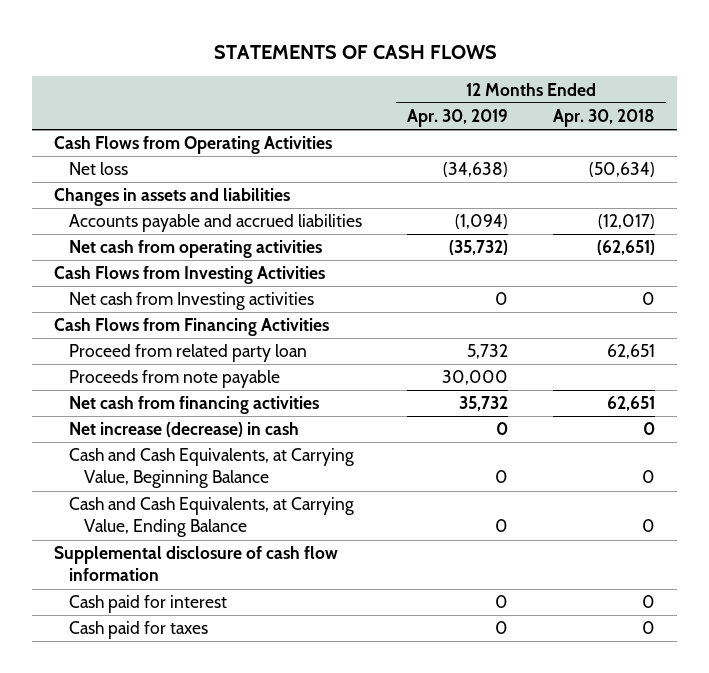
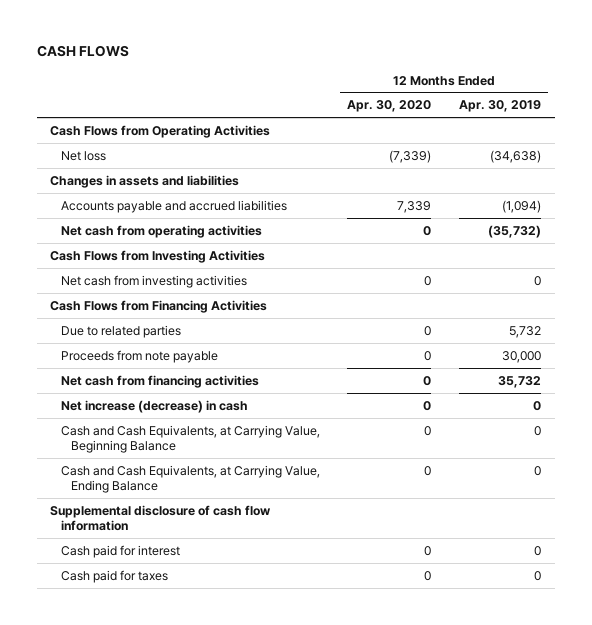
- STATEMENTS OF CASH FLOWS
+ CASH FLOWS
- | 12 Months Ended Apr. 30, 2019 | 12 Months Ended Apr. 30, 2018
+ | 12 Months Ended Apr. 30, 2020 | 12 Months Ended Apr. 30, 2019
- Net cash from Investing activities | 0 | 0
+ Net cash from investing activities | 0 | 0
- Proceed from related party loan | 5,732 | 62,651
+ Due to related parties | 0 | 5,732

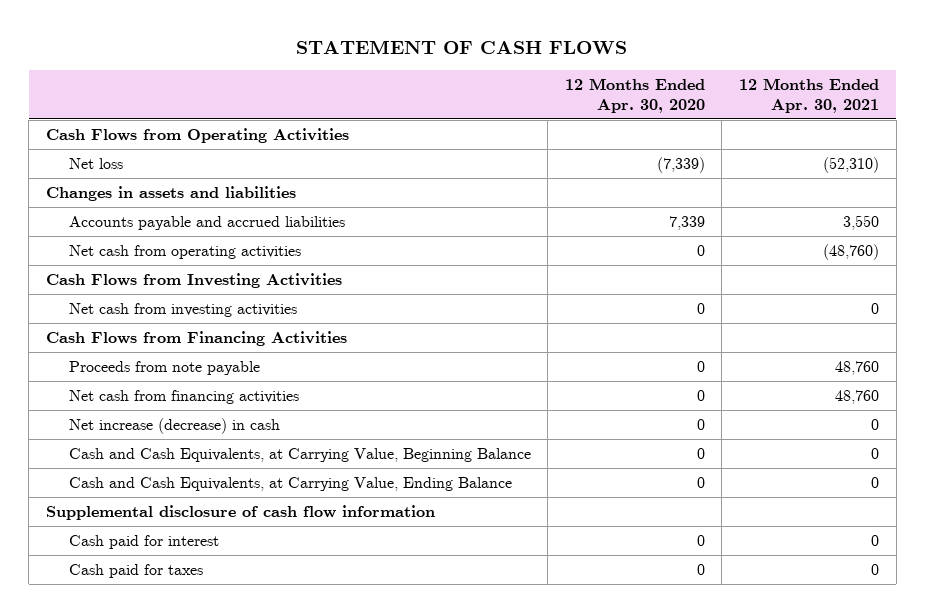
- CASH FLOWS
+ STATEMENT OF CASH FLOWS
- | 12 Months Ended Apr. 30, 2020 | 12 Months Ended Apr. 30, 2019
+ | 12 Months Ended Apr. 30, 2020 | 12 Months Ended Apr. 30, 2021
- Due to related parties | 0 | 5,732

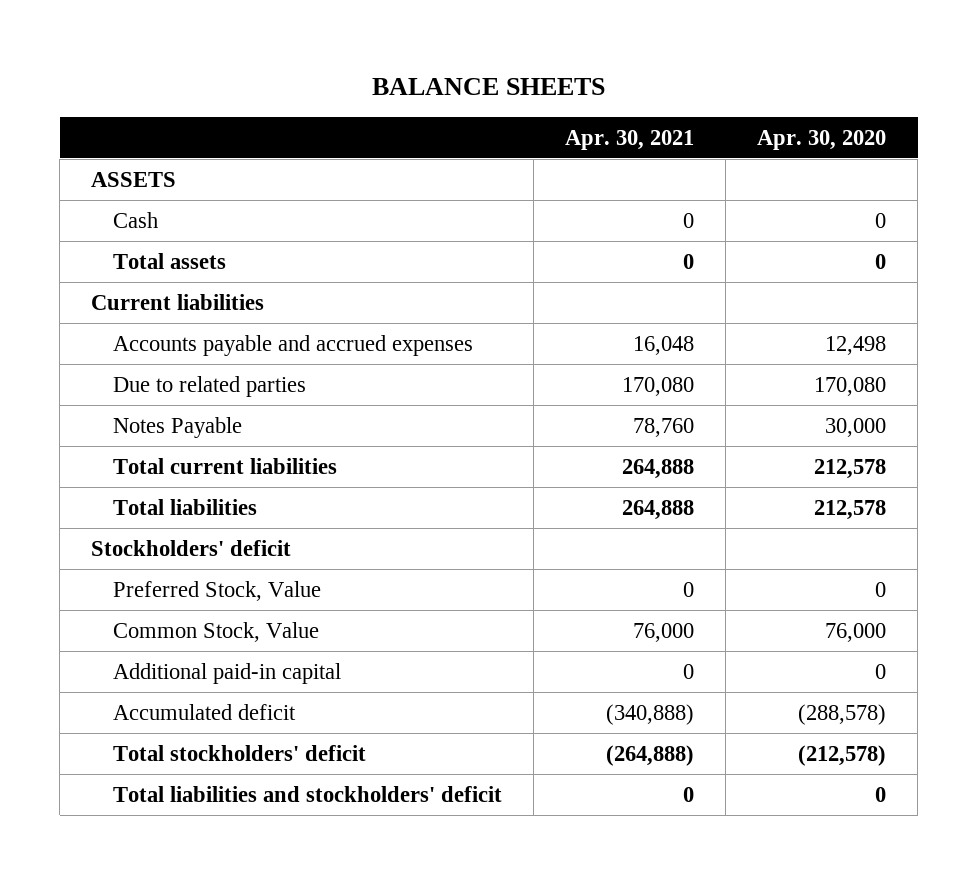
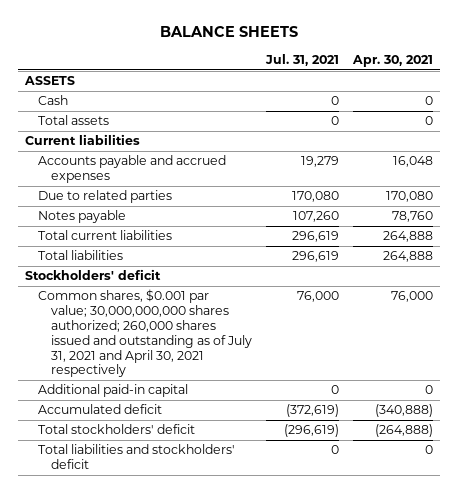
- | Apr. 30, 2021 | Apr. 30, 2020
+ | Jul. 31, 2021 | Apr. 30, 2021
- Notes Payable | 78,760 | 30,000
+ Notes payable | 107,260 | 78,760
- Preferred Stock, Value | 0 | 0
- Common Stock, Value | 76,000 | 76,000
+ Common shares, $0.001 par value; 30,000,000,000 shares authorized; 260,000 shares issued and outstanding as of July 31, 2021 and April 30, 2021 respectively | 76,000 | 76,000

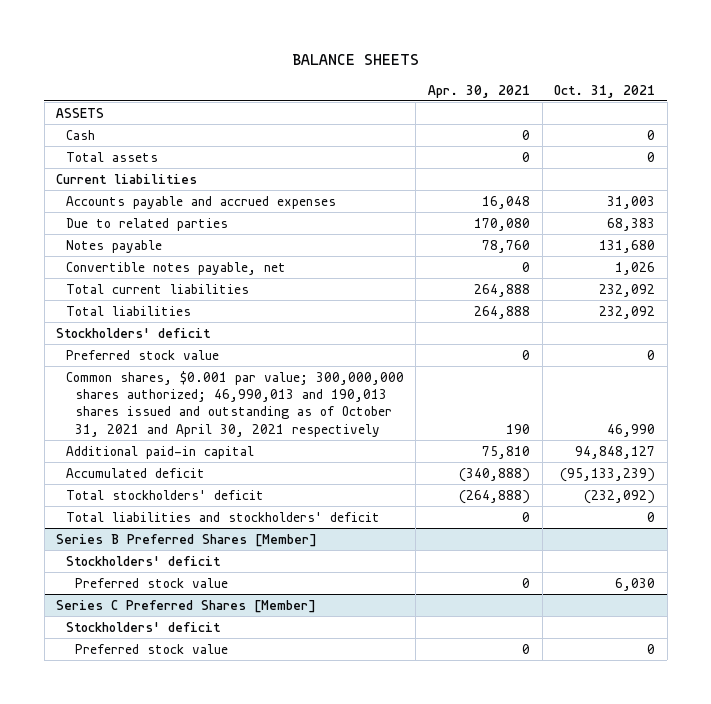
- | Jul. 31, 2021 | Apr. 30, 2021
+ | Apr. 30, 2021 | Oct. 31, 2021
+ Convertible notes payable, net | 0 | 1,026
- Common shares, $0.001 par value; 30,000,000,000 shares authorized; 260,000 shares issued and outstanding as of July 31, 2021 and April 30, 2021 respectively | 76,000 | 76,000
- Additional paid-in capital | 0 | 0
+ Preferred stock value | 0 | 0
+ Common shares, $0.001 par value; 300,000,000 shares authorized; 46,990,013 and 190,013 shares issued and outstanding as of October 31, 2021 and April 30, 2021 respectively | 190 | 46,990
+ Additional paid-in capital | 75,810 | 94,848,127
+ Series B Preferred Shares [Member]
+ Stockholders' deficit
+ Preferred stock value | 0 | 6,030
+ Series C Preferred Shares [Member]
+ Stockholders' deficit
+ Preferred stock value | 0 | 0

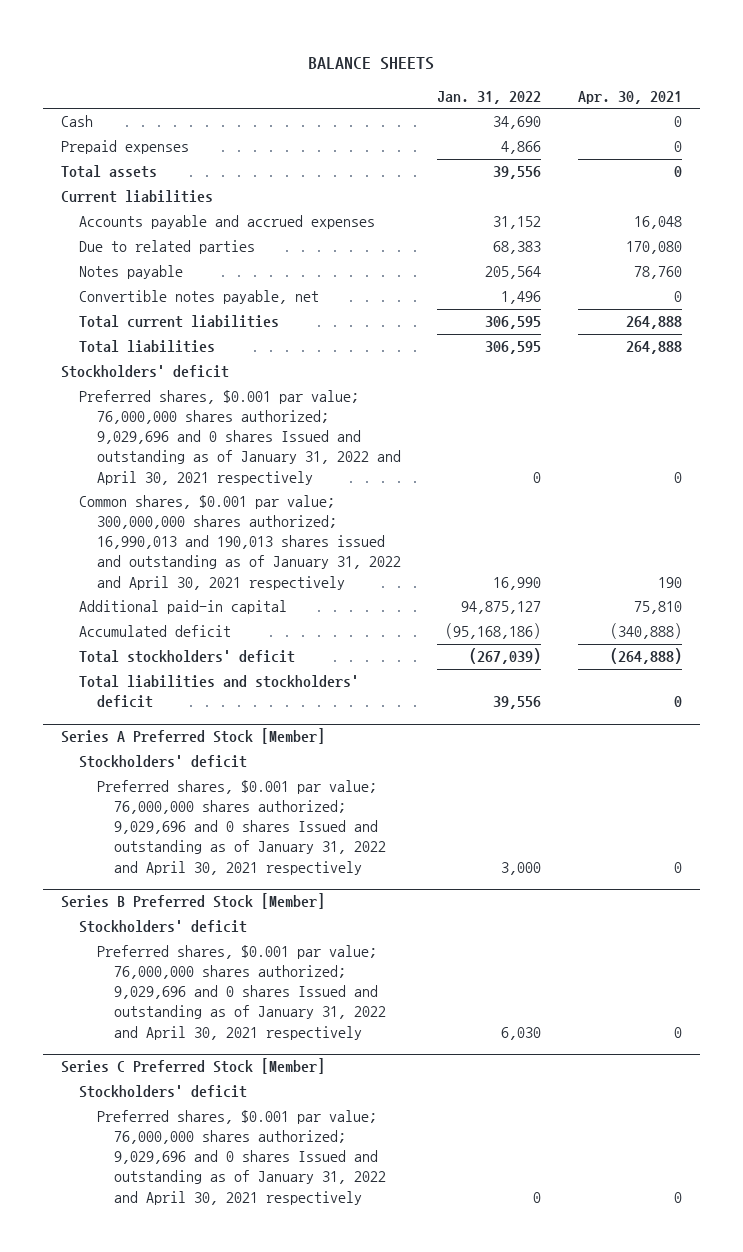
- | Apr. 30, 2021 | Oct. 31, 2021
+ | Jan. 31, 2022 | Apr. 30, 2021
- ASSETS
+ Prepaid expenses | 4,866 | 0
- Preferred stock value | 0 | 0
- Common shares, $0.001 par value; 300,000,000 shares authorized; 46,990,013 and 190,013 shares issued and outstanding as of October 31, 2021 and April 30, 2021 respectively | 190 | 46,990
+ Preferred shares, $0.001 par value; 76,000,000 shares authorized; 9,029,696 and 0 shares Issued and outstanding as of January 31, 2022 and April 30, 2021 respectively | 0 | 0
+ Common shares, $0.001 par value; 300,000,000 shares authorized; 16,990,013 and 190,013 shares issued and outstanding as of January 31, 2022 and April 30, 2021 respectively | 16,990 | 190
- Series B Preferred Shares [Member]
+ Series A Preferred Stock [Member]
- Preferred stock value | 0 | 6,030
- Series C Preferred Shares [Member]
+ Preferred shares, $0.001 par value; 76,000,000 shares authorized; 9,029,696 and 0 shares Issued and outstanding as of January 31, 2022 and April 30, 2021 respectively | 3,000 | 0
+ Series B Preferred Stock [Member]
- Preferred stock value | 0 | 0
+ Preferred shares, $0.001 par value; 76,000,000 shares authorized; 9,029,696 and 0 shares Issued and outstanding as of January 31, 2022 and April 30, 2021 respectively | 6,030 | 0
+ Series C Preferred Stock [Member]
+ Stockholders' deficit
+ Preferred shares, $0.001 par value; 76,000,000 shares authorized; 9,029,696 and 0 shares Issued and outstanding as of January 31, 2022 and April 30, 2021 respectively | 0 | 0

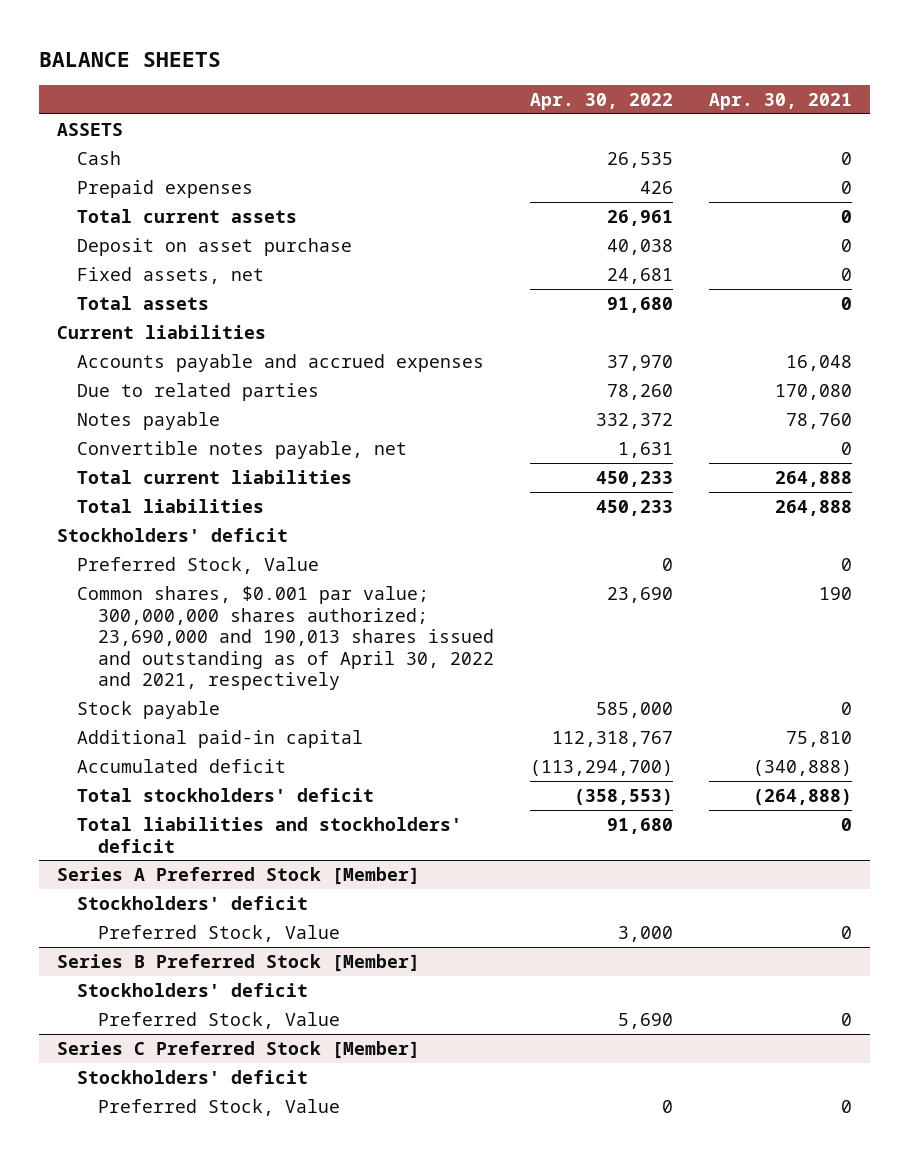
- | Jan. 31, 2022 | Apr. 30, 2021
+ | Apr. 30, 2022 | Apr. 30, 2021
+ ASSETS
+ Total current assets | 26,961 | 0
+ Deposit on asset purchase | 40,038 | 0
+ Fixed assets, net | 24,681 | 0
- Preferred shares, $0.001 par value; 76,000,000 shares authorized; 9,029,696 and 0 shares Issued and outstanding as of January 31, 2022 and April 30, 2021 respectively | 0 | 0
- Common shares, $0.001 par value; 300,000,000 shares authorized; 16,990,013 and 190,013 shares issued and outstanding as of January 31, 2022 and April 30, 2021 respectively | 16,990 | 190
+ Preferred Stock, Value | 0 | 0
+ Common shares, $0.001 par value; 300,000,000 shares authorized; 23,690,000 and 190,013 shares issued and outstanding as of April 30, 2022 and 2021, respectively | 23,690 | 190
+ Stock payable | 585,000 | 0
@ Series A Preferred Stock [Member]
- Preferred shares, $0.001 par value; 76,000,000 shares authorized; 9,029,696 and 0 shares Issued and outstanding as of January 31, 2022 and April 30, 2021 respectively | 3,000 | 0
+ Preferred Stock, Value | 3,000 | 0
@ Series B Preferred Stock [Member]
- Preferred shares, $0.001 par value; 76,000,000 shares authorized; 9,029,696 and 0 shares Issued and outstanding as of January 31, 2022 and April 30, 2021 respectively | 6,030 | 0
+ Preferred Stock, Value | 5,690 | 0
@ Series C Preferred Stock [Member]
- Preferred shares, $0.001 par value; 76,000,000 shares authorized; 9,029,696 and 0 shares Issued and outstanding as of January 31, 2022 and April 30, 2021 respectively | 0 | 0
+ Preferred Stock, Value | 0 | 0

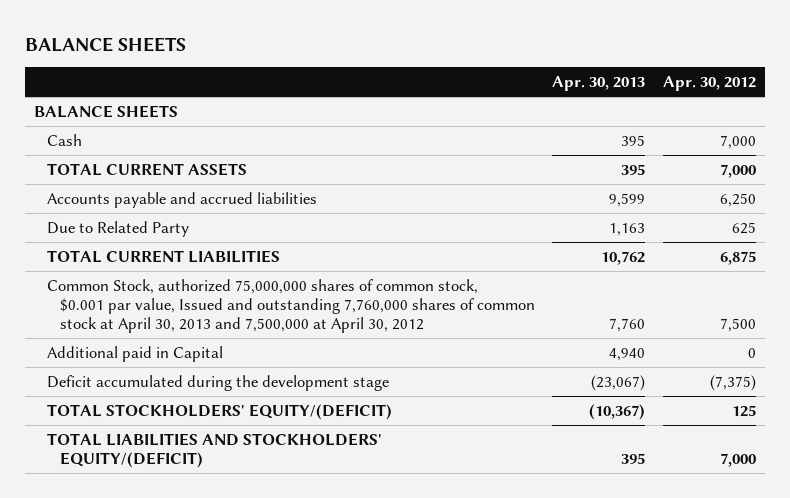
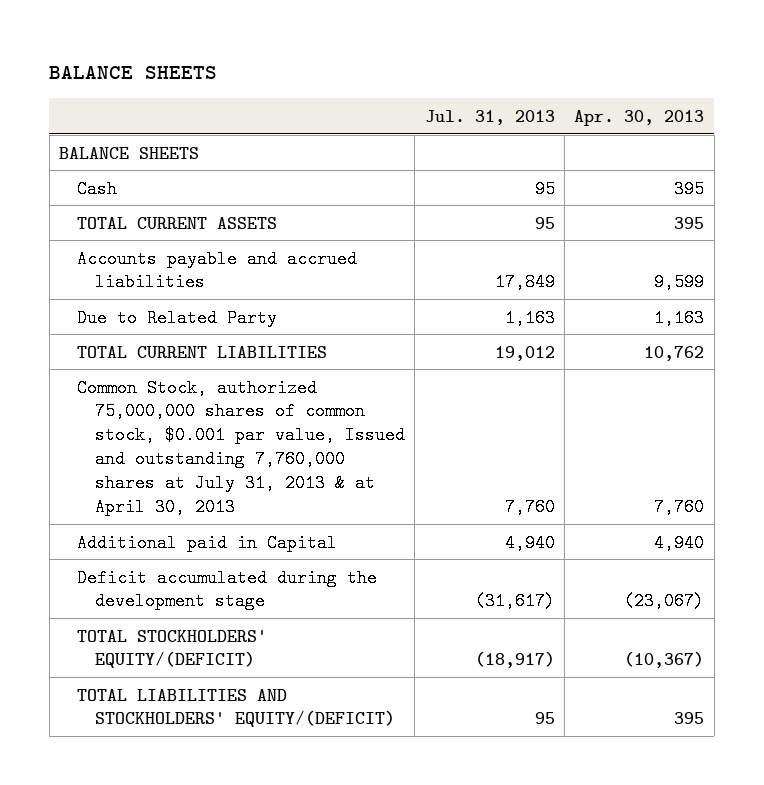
- | Apr. 30, 2013 | Apr. 30, 2012
+ | Jul. 31, 2013 | Apr. 30, 2013
- Common Stock, authorized 75,000,000 shares of common stock, $0.001 par value, Issued and outstanding 7,760,000 shares of common stock at April 30, 2013 and 7,500,000 at April 30, 2012 | 7,760 | 7,500
+ Common Stock, authorized 75,000,000 shares of common stock, $0.001 par value, Issued and outstanding 7,760,000 shares at July 31, 2013 & at April 30, 2013 | 7,760 | 7,760

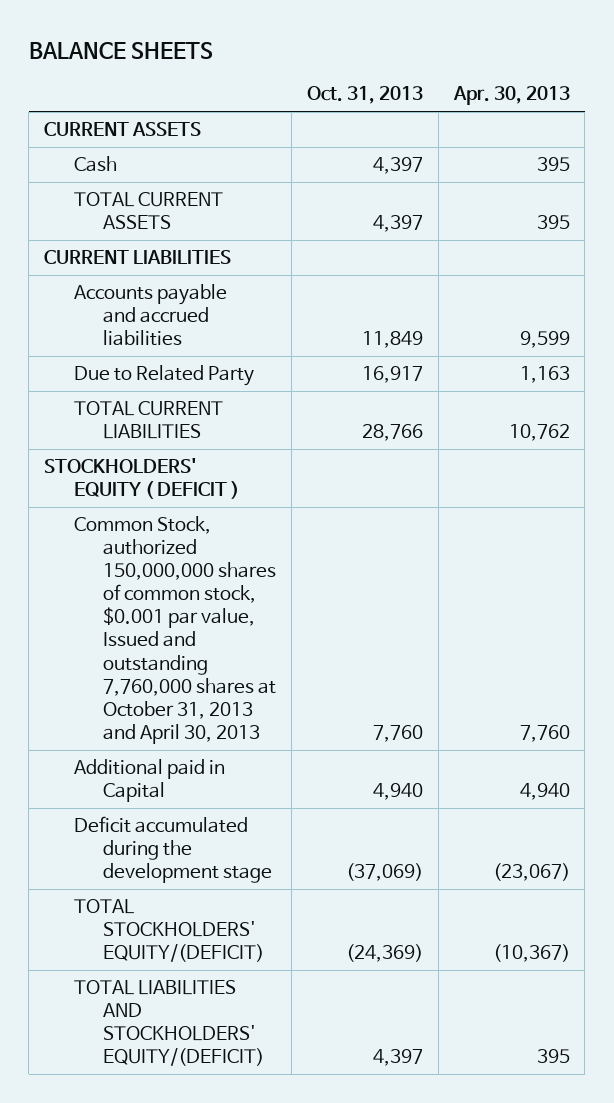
- | Jul. 31, 2013 | Apr. 30, 2013
+ | Oct. 31, 2013 | Apr. 30, 2013
- BALANCE SHEETS
+ CURRENT ASSETS
+ CURRENT LIABILITIES
- Common Stock, authorized 75,000,000 shares of common stock, $0.001 par value, Issued and outstanding 7,760,000 shares at July 31, 2013 & at April 30, 2013 | 7,760 | 7,760
+ STOCKHOLDERS' EQUITY ( DEFICIT )
+ Common Stock, authorized 150,000,000 shares of common stock, $0.001 par value, Issued and outstanding 7,760,000 shares at October 31, 2013 and April 30, 2013 | 7,760 | 7,760

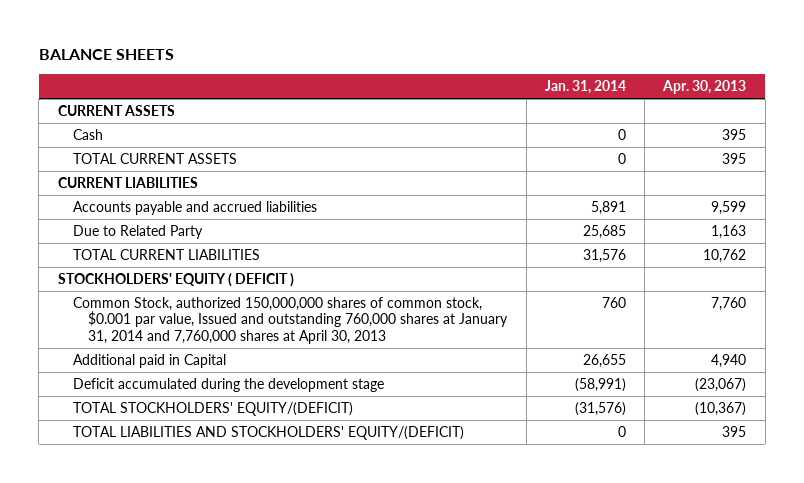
- | Oct. 31, 2013 | Apr. 30, 2013
+ | Jan. 31, 2014 | Apr. 30, 2013
- Common Stock, authorized 150,000,000 shares of common stock, $0.001 par value, Issued and outstanding 7,760,000 shares at October 31, 2013 and April 30, 2013 | 7,760 | 7,760
+ Common Stock, authorized 150,000,000 shares of common stock, $0.001 par value, Issued and outstanding 760,000 shares at January 31, 2014 and 7,760,000 shares at April 30, 2013 | 760 | 7,760

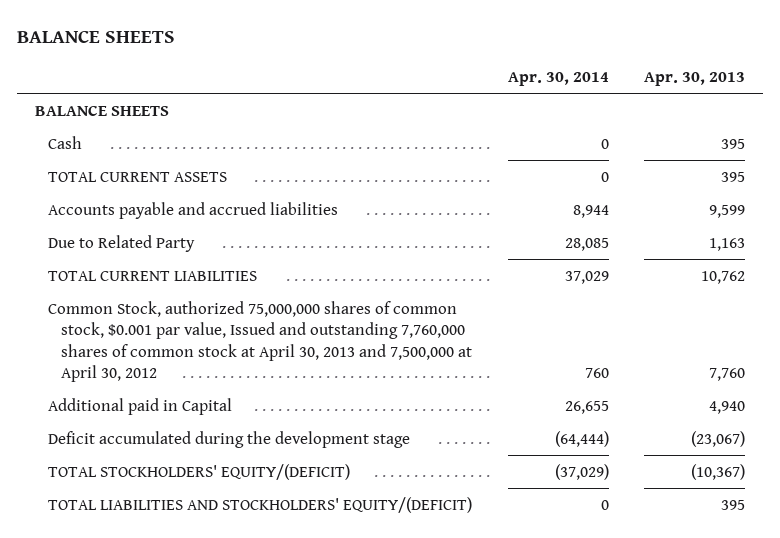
- | Jan. 31, 2014 | Apr. 30, 2013
+ | Apr. 30, 2014 | Apr. 30, 2013
- CURRENT ASSETS
+ BALANCE SHEETS
- CURRENT LIABILITIES
- STOCKHOLDERS' EQUITY ( DEFICIT )
- Common Stock, authorized 150,000,000 shares of common stock, $0.001 par value, Issued and outstanding 760,000 shares at January 31, 2014 and 7,760,000 shares at April 30, 2013 | 760 | 7,760
+ Common Stock, authorized 75,000,000 shares of common stock, $0.001 par value, Issued and outstanding 7,760,000 shares of common stock at April 30, 2013 and 7,500,000 at April 30, 2012 | 760 | 7,760

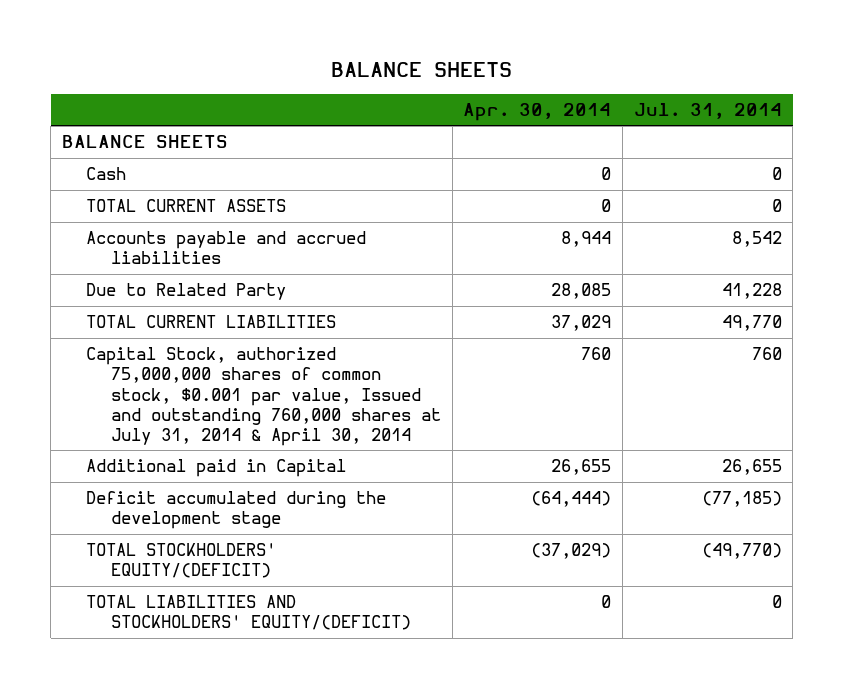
- | Apr. 30, 2014 | Apr. 30, 2013
+ | Apr. 30, 2014 | Jul. 31, 2014
- Common Stock, authorized 75,000,000 shares of common stock, $0.001 par value, Issued and outstanding 7,760,000 shares of common stock at April 30, 2013 and 7,500,000 at April 30, 2012 | 760 | 7,760
+ Capital Stock, authorized 75,000,000 shares of common stock, $0.001 par value, Issued and outstanding 760,000 shares at July 31, 2014 & April 30, 2014 | 760 | 760

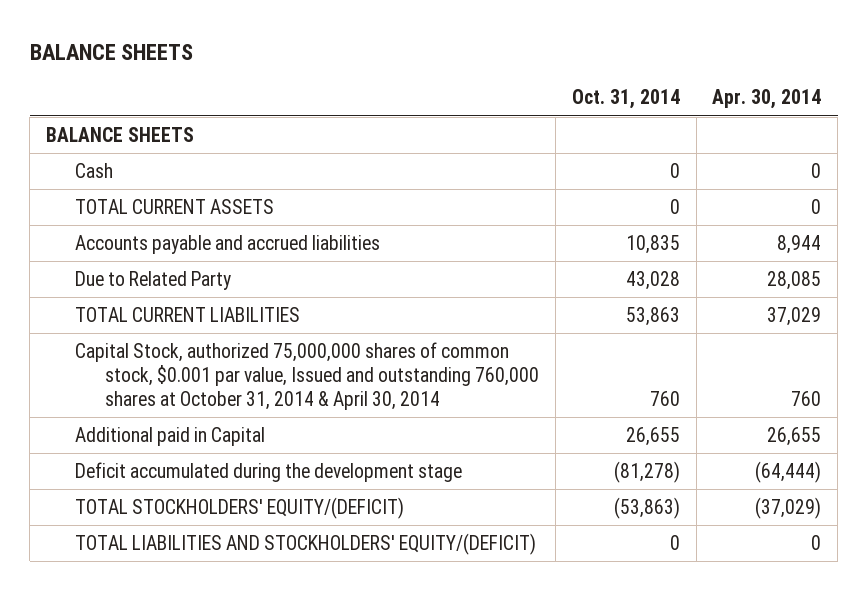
- | Apr. 30, 2014 | Jul. 31, 2014
+ | Oct. 31, 2014 | Apr. 30, 2014
- Capital Stock, authorized 75,000,000 shares of common stock, $0.001 par value, Issued and outstanding 760,000 shares at July 31, 2014 & April 30, 2014 | 760 | 760
+ Capital Stock, authorized 75,000,000 shares of common stock, $0.001 par value, Issued and outstanding 760,000 shares at October 31, 2014 & April 30, 2014 | 760 | 760

